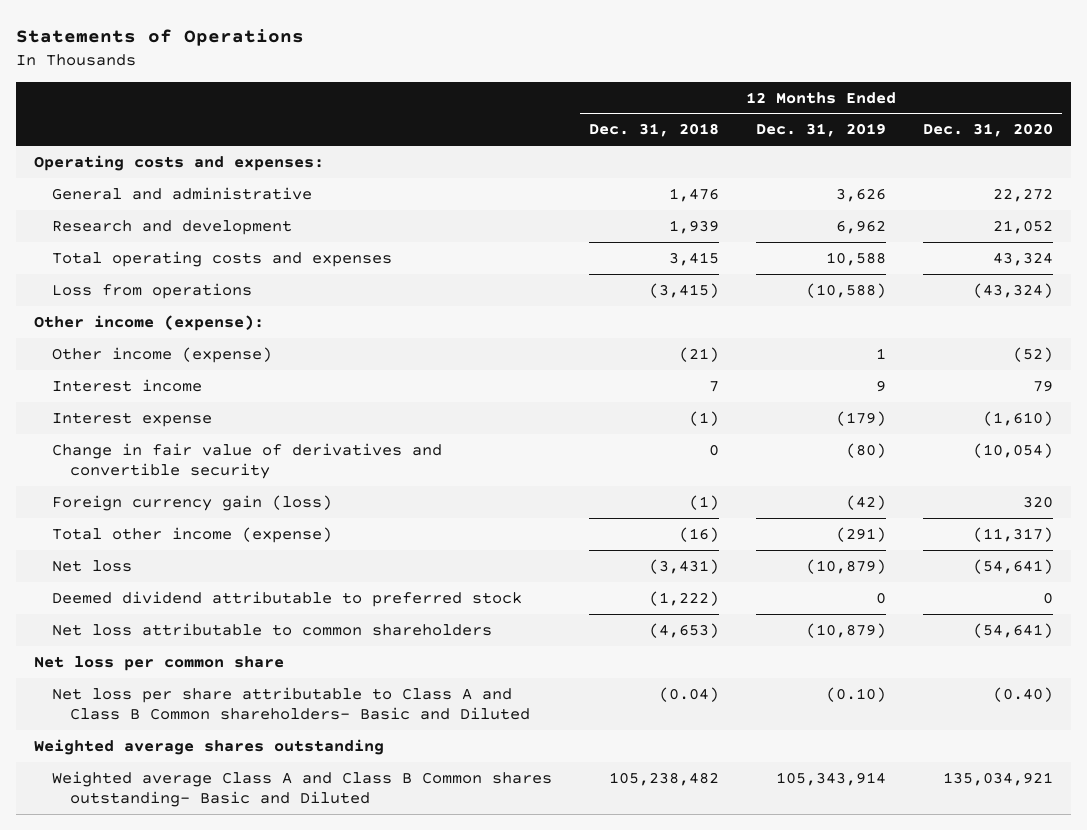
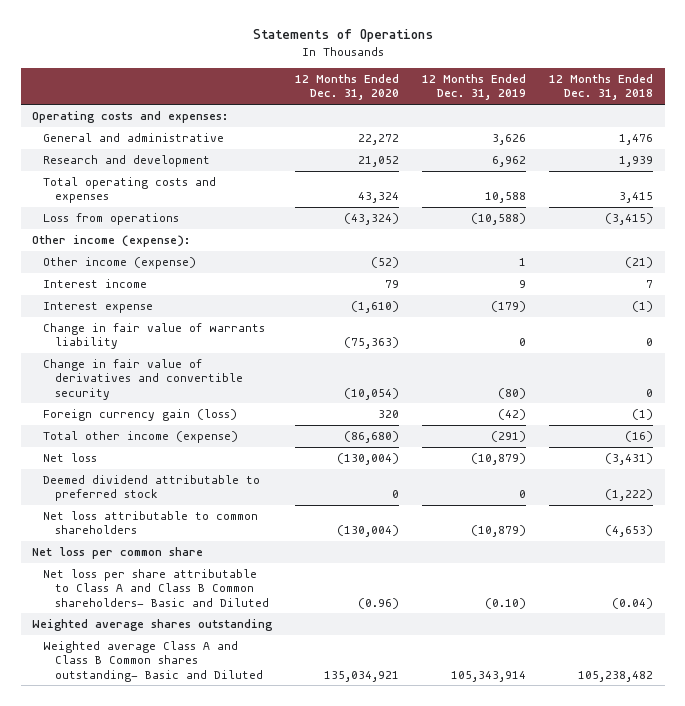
- | 12 Months Ended Dec. 31, 2018 | 12 Months Ended Dec. 31, 2019 | 12 Months Ended Dec. 31, 2020
+ | 12 Months Ended Dec. 31, 2020 | 12 Months Ended Dec. 31, 2019 | 12 Months Ended Dec. 31, 2018
+ Change in fair value of warrants liability | (75,363) | 0 | 0
- Total other income (expense) | (16) | (291) | (11,317)
- Net loss | (3,431) | (10,879) | (54,641)
+ Total other income (expense) | (86,680) | (291) | (16)
+ Net loss | (130,004) | (10,879) | (3,431)
- Net loss attributable to common shareholders | (4,653) | (10,879) | (54,641)
+ Net loss attributable to common shareholders | (130,004) | (10,879) | (4,653)
- Net loss per share attributable to Class A and Class B Common shareholders- Basic and Diluted | (0.04) | (0.10) | (0.40)
+ Net loss per share attributable to Class A and Class B Common shareholders- Basic and Diluted | (0.96) | (0.10) | (0.04)

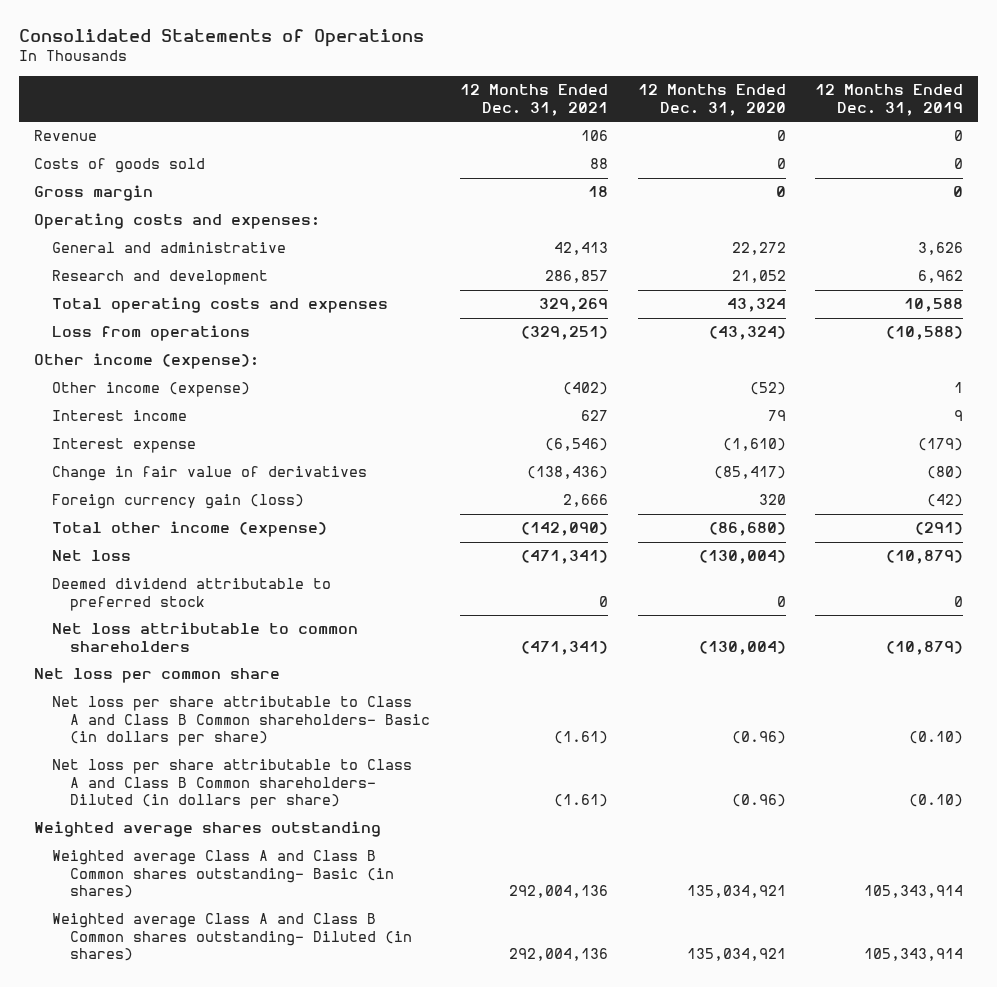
- Statements of Operations
+ Consolidated Statements of Operations
- | 12 Months Ended Dec. 31, 2020 | 12 Months Ended Dec. 31, 2019 | 12 Months Ended Dec. 31, 2018
+ | 12 Months Ended Dec. 31, 2021 | 12 Months Ended Dec. 31, 2020 | 12 Months Ended Dec. 31, 2019
+ Revenue | 106 | 0 | 0
+ Costs of goods sold | 88 | 0 | 0
+ Gross margin | 18 | 0 | 0
- Change in fair value of warrants liability | (75,363) | 0 | 0
- Change in fair value of derivatives and convertible security | (10,054) | (80) | 0
+ Change in fair value of derivatives | (138,436) | (85,417) | (80)
- Net loss per share attributable to Class A and Class B Common shareholders- Basic and Diluted | (0.96) | (0.10) | (0.04)
+ Net loss per share attributable to Class A and Class B Common shareholders- Basic (in dollars per share) | (1.61) | (0.96) | (0.10)
+ Net loss per share attributable to Class A and Class B Common shareholders- Diluted (in dollars per share) | (1.61) | (0.96) | (0.10)
- Weighted average Class A and Class B Common shares outstanding- Basic and Diluted | 135,034,921 | 105,343,914 | 105,238,482
+ Weighted average Class A and Class B Common shares outstanding- Basic (in shares) | 292,004,136 | 135,034,921 | 105,343,914
+ Weighted average Class A and Class B Common shares outstanding- Diluted (in shares) | 292,004,136 | 135,034,921 | 105,343,914

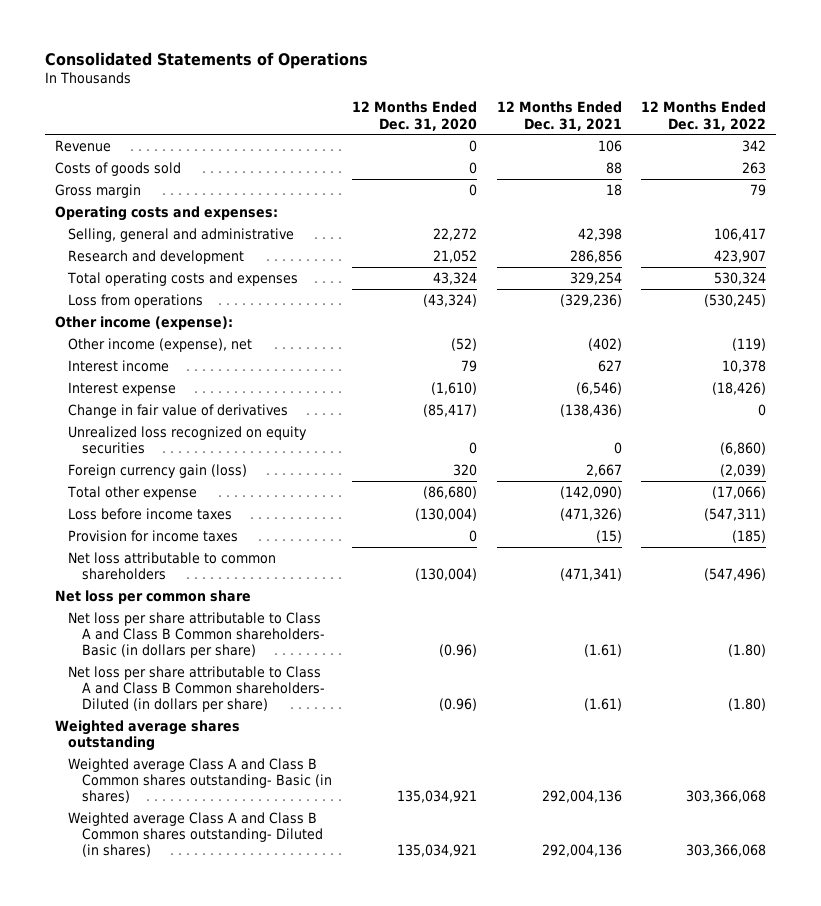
- | 12 Months Ended Dec. 31, 2021 | 12 Months Ended Dec. 31, 2020 | 12 Months Ended Dec. 31, 2019
+ | 12 Months Ended Dec. 31, 2020 | 12 Months Ended Dec. 31, 2021 | 12 Months Ended Dec. 31, 2022
- General and administrative | 42,413 | 22,272 | 3,626
- Research and development | 286,857 | 21,052 | 6,962
- Total operating costs and expenses | 329,269 | 43,324 | 10,588
- Loss from operations | (329,251) | (43,324) | (10,588)
+ Selling, general and administrative | 22,272 | 42,398 | 106,417
+ Research and development | 21,052 | 286,856 | 423,907
+ Total operating costs and expenses | 43,324 | 329,254 | 530,324
+ Loss from operations | (43,324) | (329,236) | (530,245)
- Other income (expense) | (402) | (52) | 1
+ Other income (expense), net | (52) | (402) | (119)
- Foreign currency gain (loss) | 2,666 | 320 | (42)
- Total other income (expense) | (142,090) | (86,680) | (291)
- Net loss | (471,341) | (130,004) | (10,879)
- Deemed dividend attributable to preferred stock | 0 | 0 | 0
+ Unrealized loss recognized on equity securities | 0 | 0 | (6,860)
+ Foreign currency gain (loss) | 320 | 2,667 | (2,039)
+ Total other expense | (86,680) | (142,090) | (17,066)
+ Loss before income taxes | (130,004) | (471,326) | (547,311)
+ Provision for income taxes | 0 | (15) | (185)

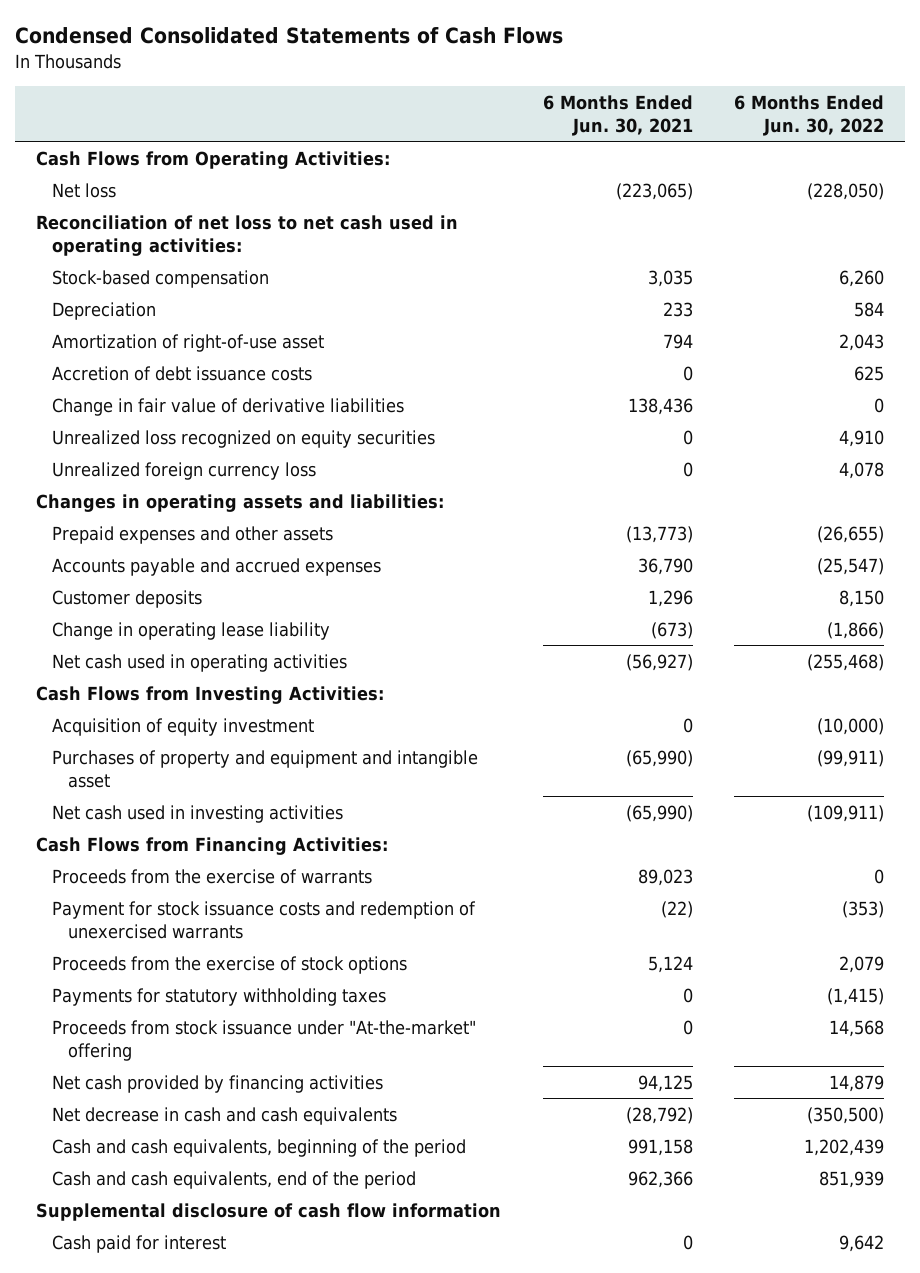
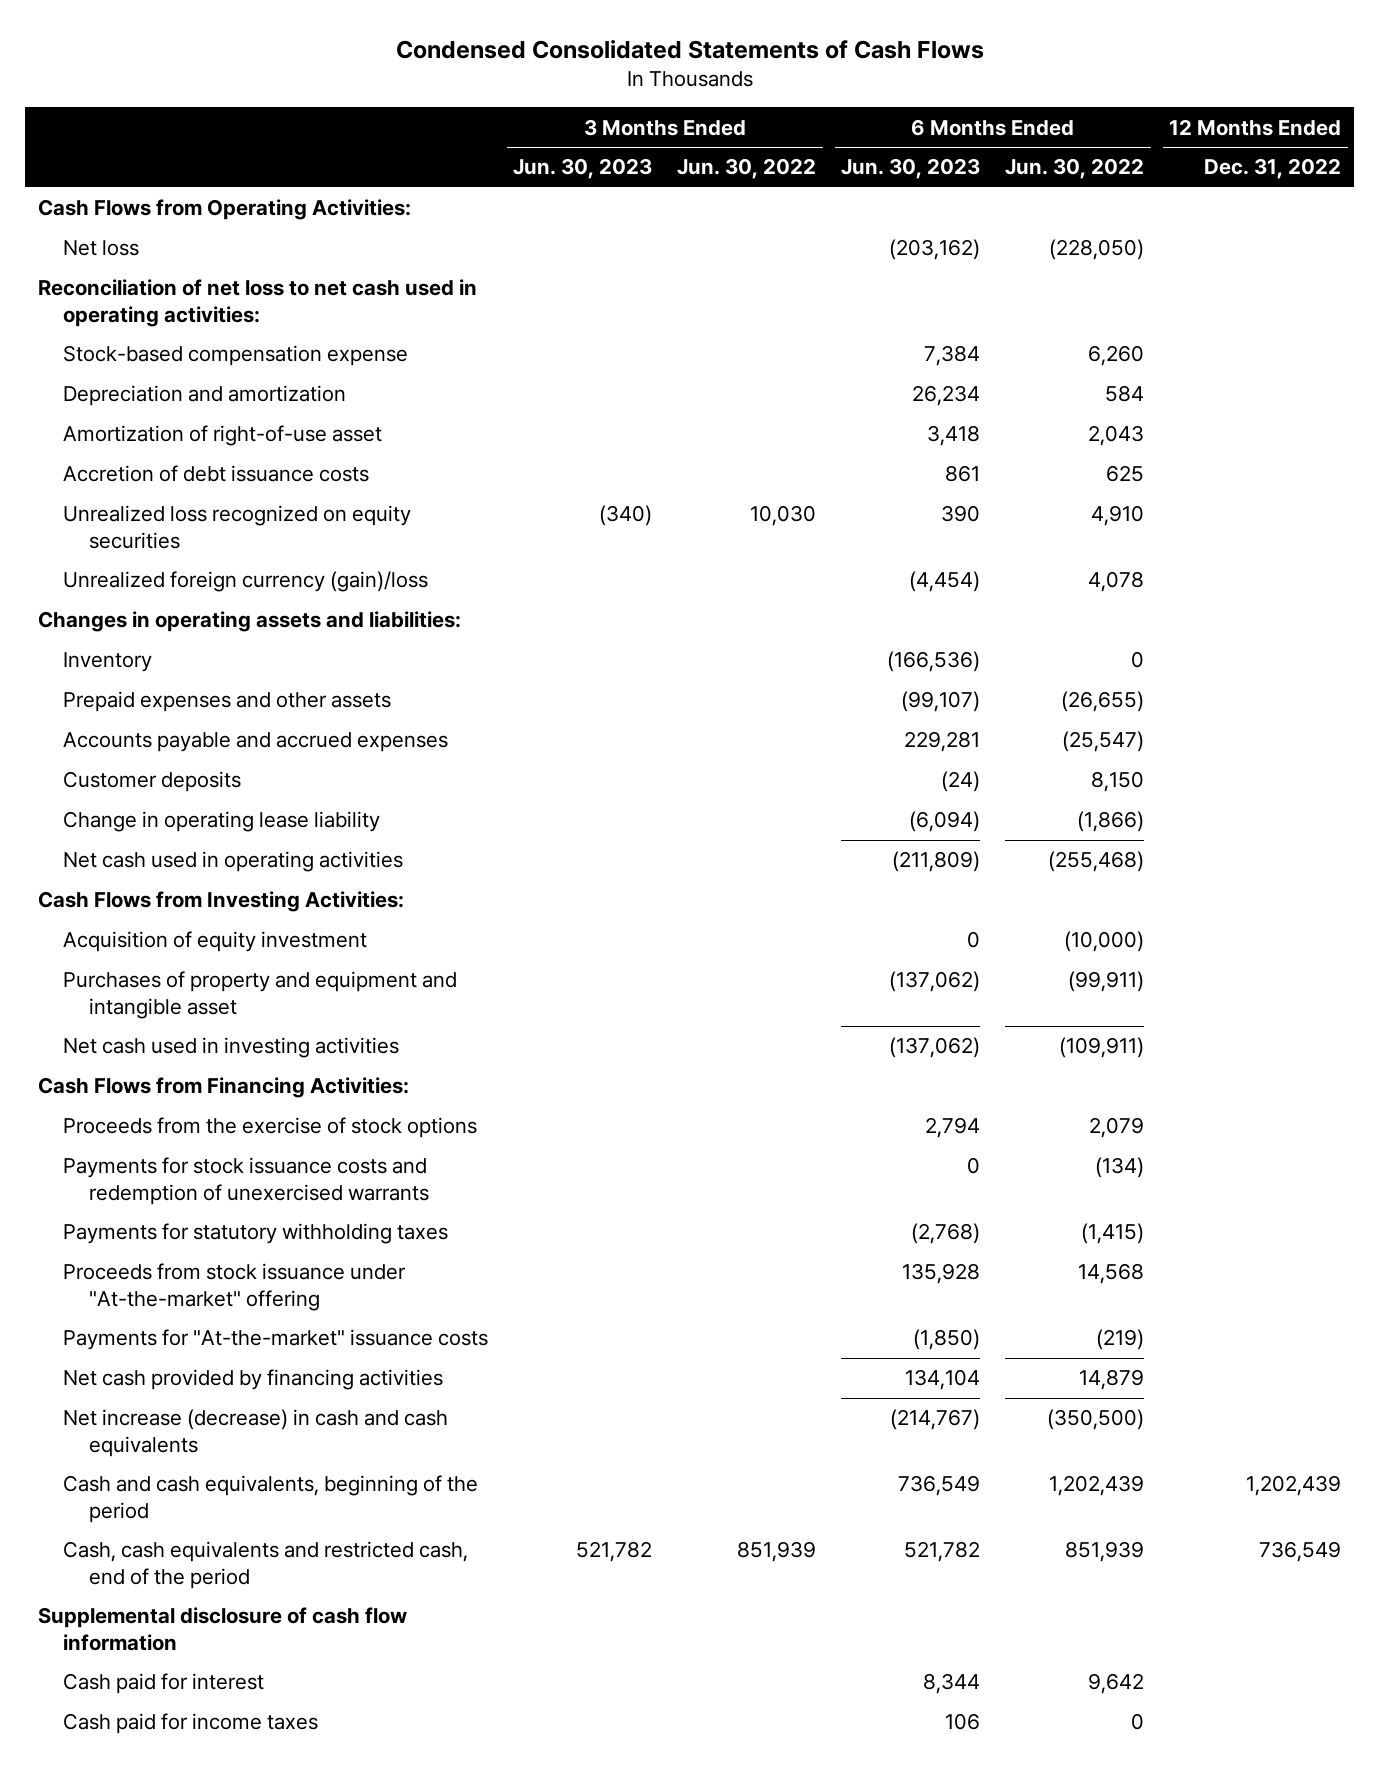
- | 6 Months Ended Jun. 30, 2021 | 6 Months Ended Jun. 30, 2022
+ | 3 Months Ended Jun. 30, 2023 | 3 Months Ended Jun. 30, 2022 | 6 Months Ended Jun. 30, 2023 | 6 Months Ended Jun. 30, 2022 | 12 Months Ended Dec. 31, 2022
- Stock-based compensation | 3,035 | 6,260
- Depreciation | 233 | 584
+ Stock-based compensation expense | | | 7,384 | 6,260 |
+ Depreciation and amortization | | | 26,234 | 584 |
- Change in fair value of derivative liabilities | 138,436 | 0
- Unrealized foreign currency loss | 0 | 4,078
+ Unrealized foreign currency (gain)/loss | | | (4,454) | 4,078 |
+ Inventory | | | (166,536) | 0 |
- Proceeds from the exercise of warrants | 89,023 | 0
- Payment for stock issuance costs and redemption of unexercised warrants | (22) | (353)
+ Payments for stock issuance costs and redemption of unexercised warrants | | | 0 | (134) |
+ Payments for "At-the-market" issuance costs | | | (1,850) | (219) |
- Net decrease in cash and cash equivalents | (28,792) | (350,500)
+ Net increase (decrease) in cash and cash equivalents | | | (214,767) | (350,500) |
- Cash and cash equivalents, end of the period | 962,366 | 851,939
+ Cash, cash equivalents and restricted cash, end of the period | 521,782 | 851,939 | 521,782 | 851,939 | 736,549
+ Cash paid for income taxes | | | 106 | 0 |

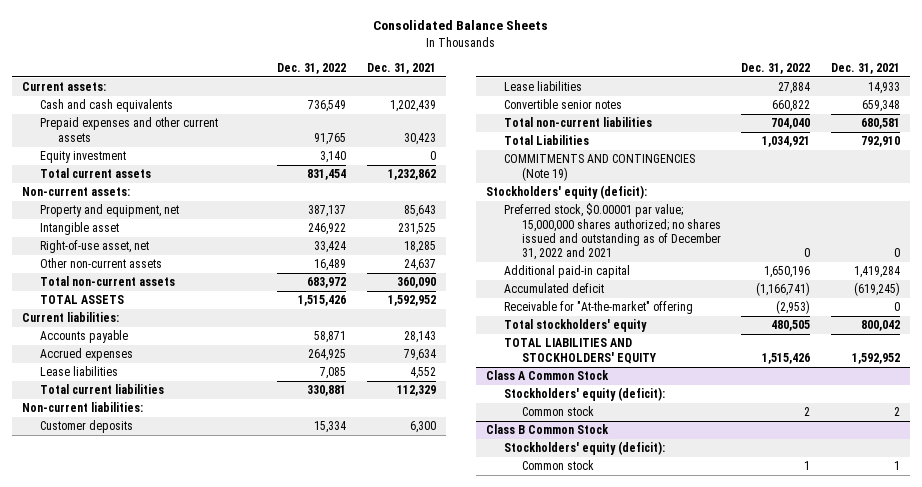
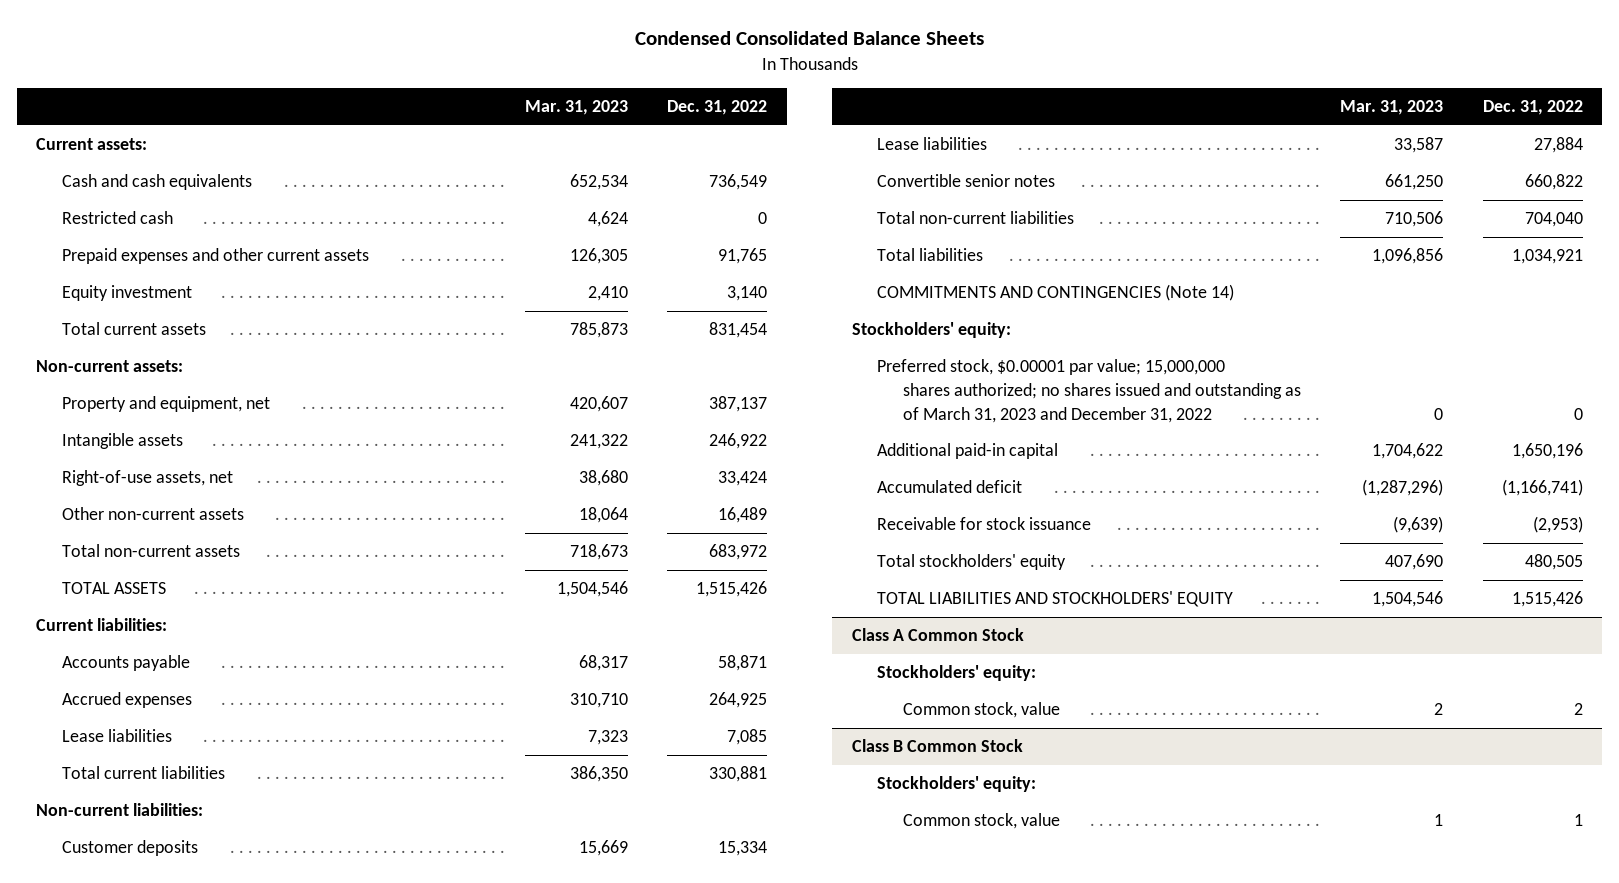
- Consolidated Balance Sheets
+ Condensed Consolidated Balance Sheets
- | Dec. 31, 2022 | Dec. 31, 2021
+ | Mar. 31, 2023 | Dec. 31, 2022
+ Restricted cash | 4,624 | 0
- Intangible asset | 246,922 | 231,525
- Right-of-use asset, net | 33,424 | 18,285
+ Intangible assets | 241,322 | 246,922
+ Right-of-use assets, net | 38,680 | 33,424
- Total Liabilities | 1,034,921 | 792,910
- COMMITMENTS AND CONTINGENCIES (Note 19)
- Stockholders' equity (deficit):
- Preferred stock, $0.00001 par value; 15,000,000 shares authorized; no shares issued and outstanding as of December 31, 2022 and 2021 | 0 | 0
+ Total liabilities | 1,096,856 | 1,034,921
+ COMMITMENTS AND CONTINGENCIES (Note 14)
+ Stockholders' equity:
+ Preferred stock, $0.00001 par value; 15,000,000 shares authorized; no shares issued and outstanding as of March 31, 2023 and December 31, 2022 | 0 | 0
- Receivable for "At-the-market" offering | (2,953) | 0
+ Receivable for stock issuance | (9,639) | (2,953)
@ Class A Common Stock
- Stockholders' equity (deficit):
- Common stock | 2 | 2
+ Stockholders' equity:
+ Common stock, value | 2 | 2
@ Class B Common Stock
- Stockholders' equity (deficit):
- Common stock | 1 | 1
+ Stockholders' equity:
+ Common stock, value | 1 | 1

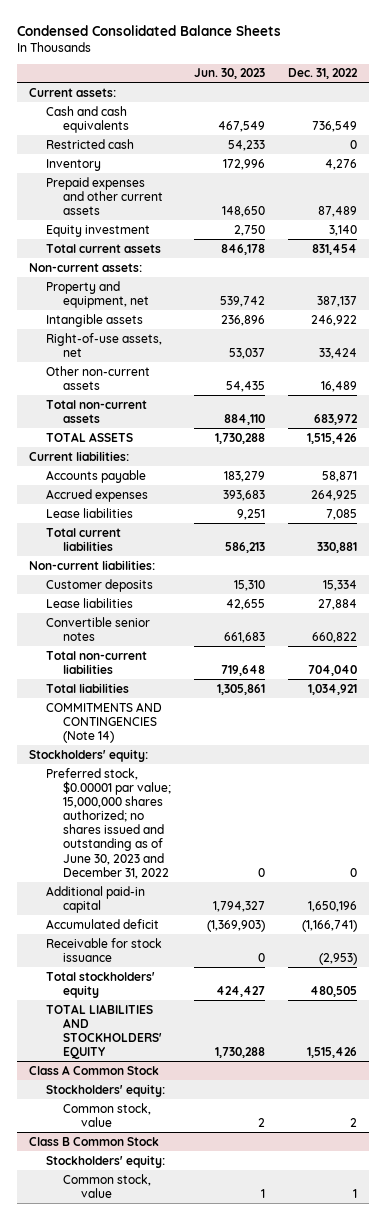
- | Mar. 31, 2023 | Dec. 31, 2022
+ | Jun. 30, 2023 | Dec. 31, 2022
- Prepaid expenses and other current assets | 126,305 | 91,765
+ Inventory | 172,996 | 4,276
+ Prepaid expenses and other current assets | 148,650 | 87,489
- Preferred stock, $0.00001 par value; 15,000,000 shares authorized; no shares issued and outstanding as of March 31, 2023 and December 31, 2022 | 0 | 0
+ Preferred stock, $0.00001 par value; 15,000,000 shares authorized; no shares issued and outstanding as of June 30, 2023 and December 31, 2022 | 0 | 0

